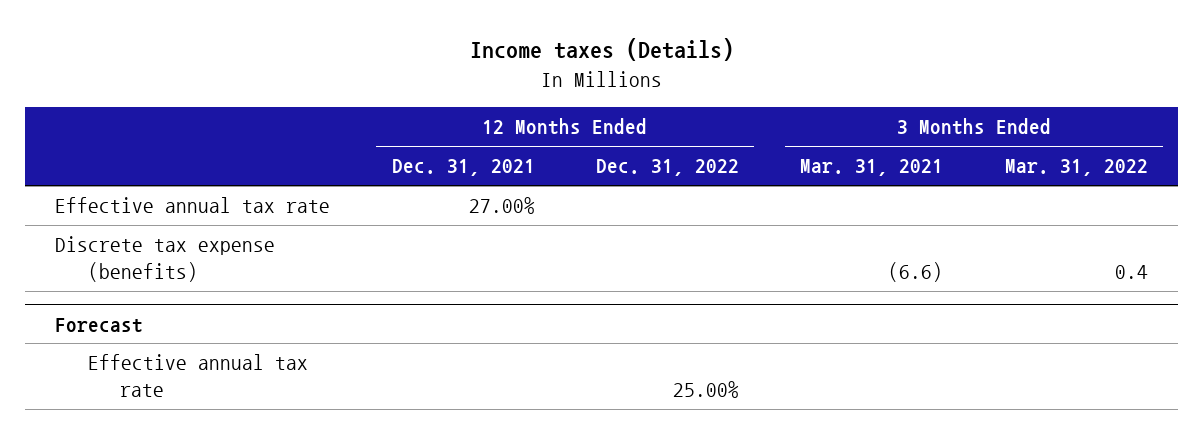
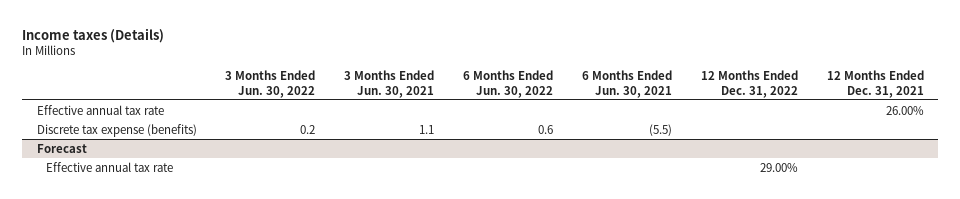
- | 12 Months Ended Dec. 31, 2021 | 12 Months Ended Dec. 31, 2022 | 3 Months Ended Mar. 31, 2021 | 3 Months Ended Mar. 31, 2022
+ | 3 Months Ended Jun. 30, 2022 | 3 Months Ended Jun. 30, 2021 | 6 Months Ended Jun. 30, 2022 | 6 Months Ended Jun. 30, 2021 | 12 Months Ended Dec. 31, 2022 | 12 Months Ended Dec. 31, 2021
- Effective annual tax rate | 27.00% | | |
+ Effective annual tax rate | | | | | | 26.00%
@ Forecast
- Effective annual tax rate | | 25.00% | |
+ Effective annual tax rate | | | | | 29.00% |

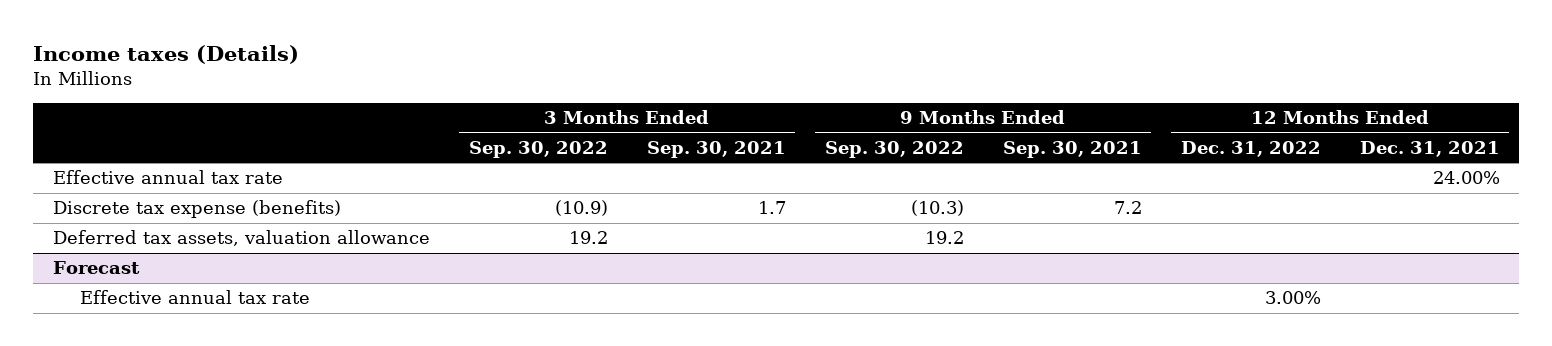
- | 3 Months Ended Jun. 30, 2022 | 3 Months Ended Jun. 30, 2021 | 6 Months Ended Jun. 30, 2022 | 6 Months Ended Jun. 30, 2021 | 12 Months Ended Dec. 31, 2022 | 12 Months Ended Dec. 31, 2021
+ | 3 Months Ended Sep. 30, 2022 | 3 Months Ended Sep. 30, 2021 | 9 Months Ended Sep. 30, 2022 | 9 Months Ended Sep. 30, 2021 | 12 Months Ended Dec. 31, 2022 | 12 Months Ended Dec. 31, 2021
- Effective annual tax rate | | | | | | 26.00%
+ Effective annual tax rate | | | | | | 24.00%
+ Deferred tax assets, valuation allowance | 19.2 | | 19.2 | | |
@ Forecast
- Effective annual tax rate | | | | | 29.00% |
+ Effective annual tax rate | | | | | 3.00% |

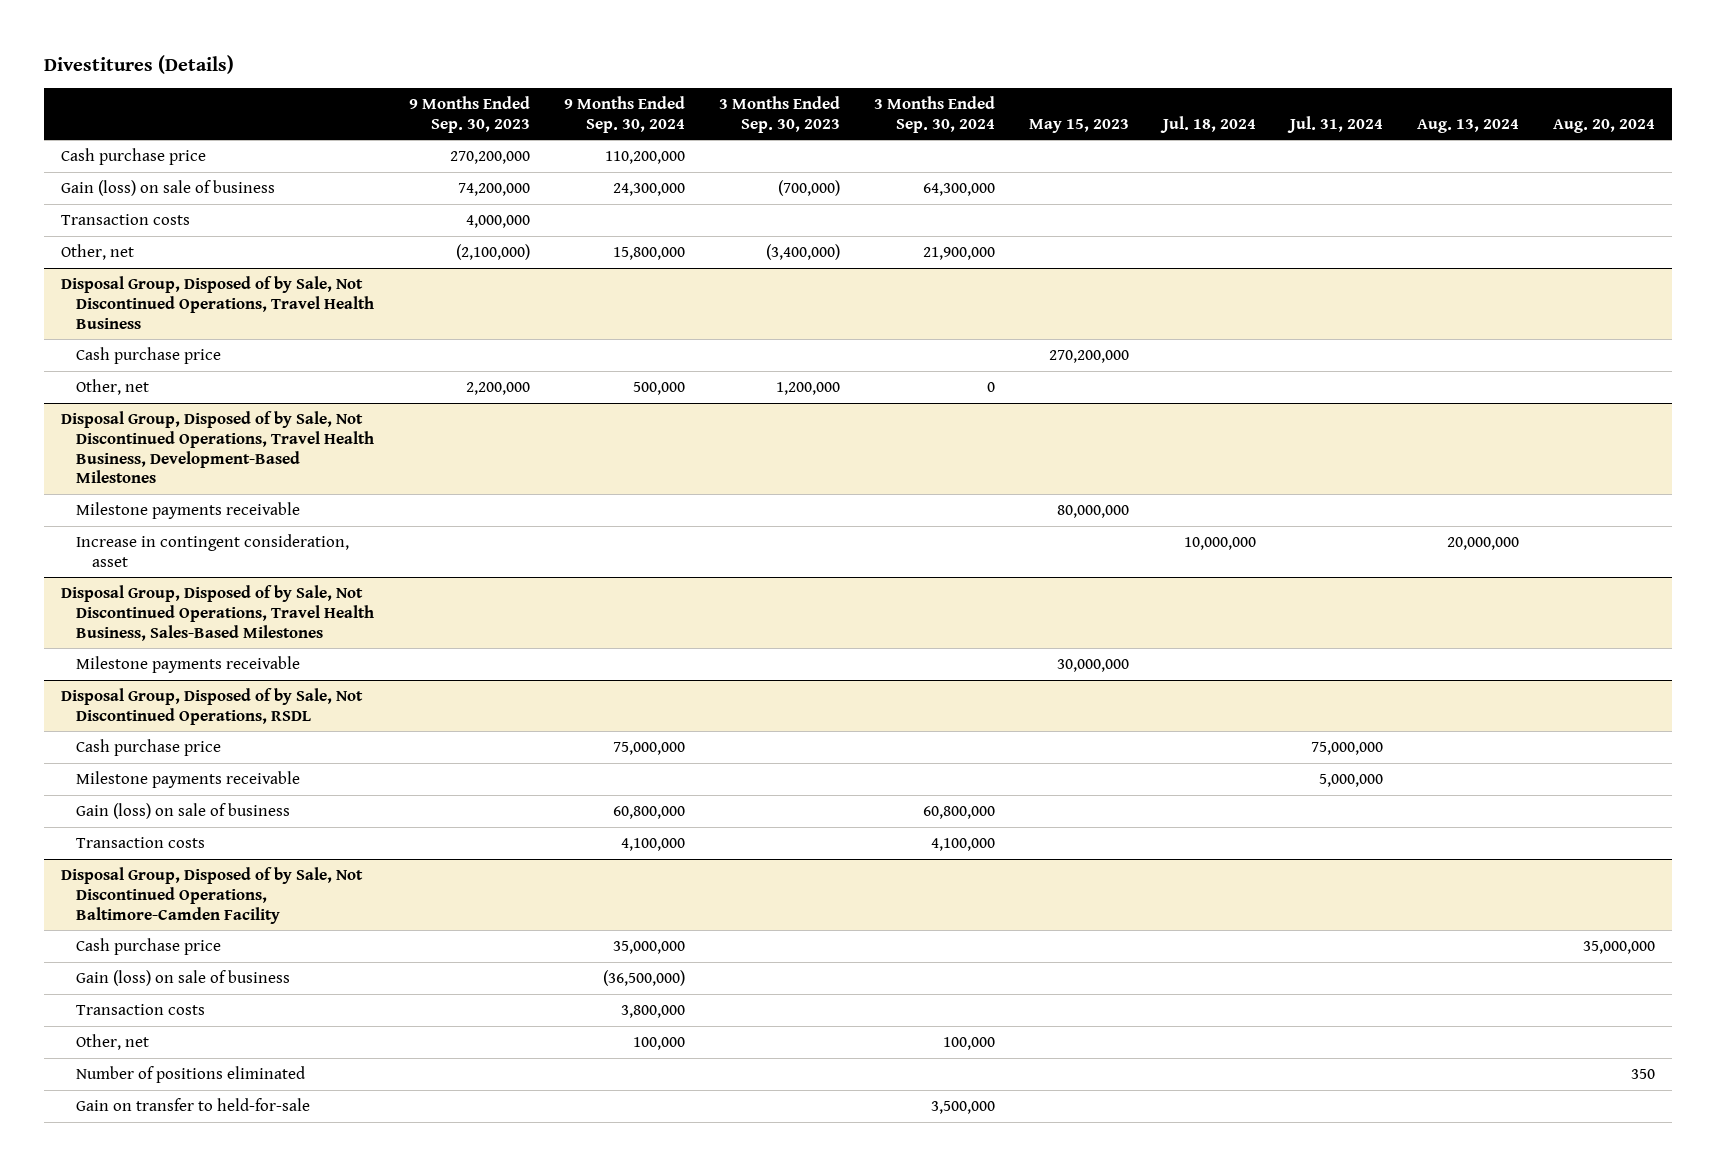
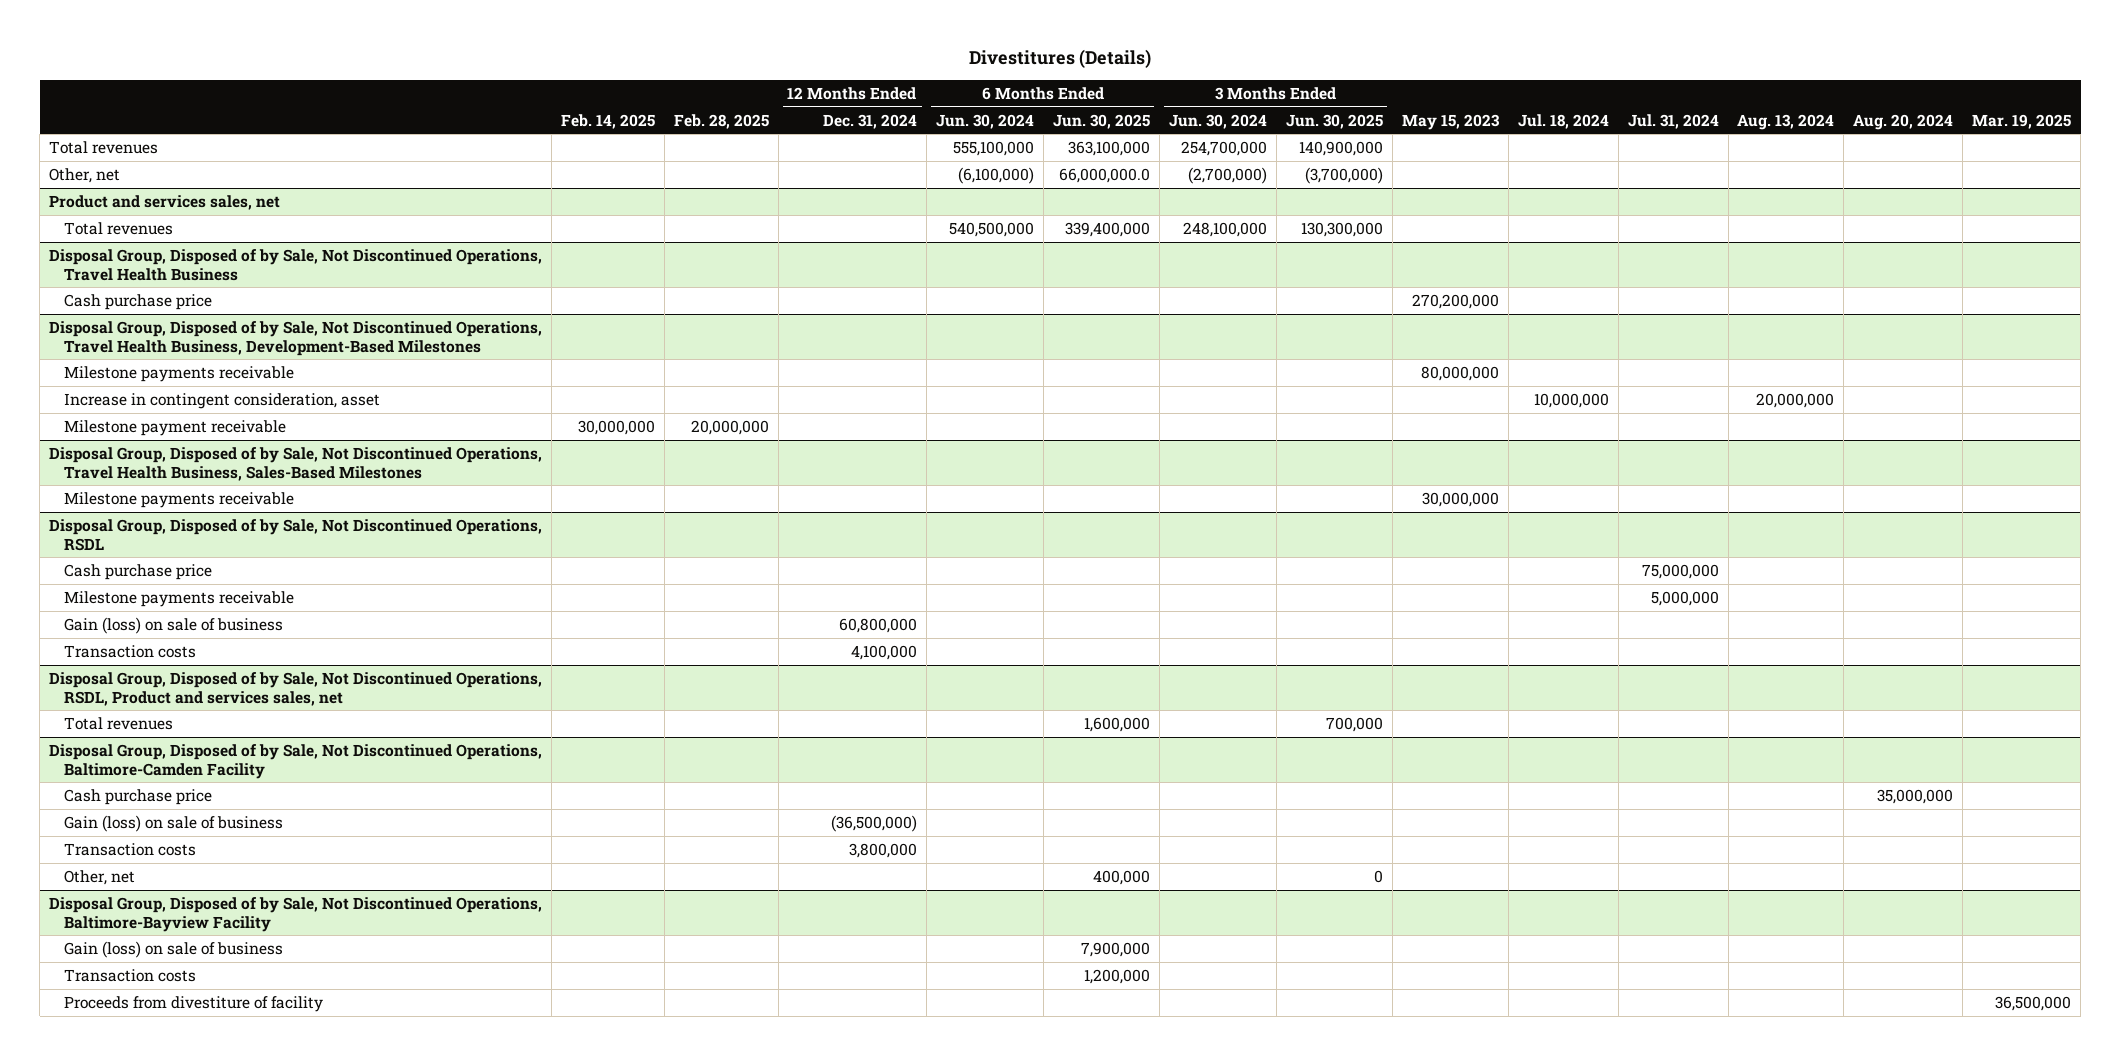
- | 9 Months Ended Sep. 30, 2023 | 9 Months Ended Sep. 30, 2024 | 3 Months Ended Sep. 30, 2023 | 3 Months Ended Sep. 30, 2024 | May 15, 2023 | Jul. 18, 2024 | Jul. 31, 2024 | Aug. 13, 2024 | Aug. 20, 2024
+ | Feb. 14, 2025 | Feb. 28, 2025 | 12 Months Ended Dec. 31, 2024 | 6 Months Ended Jun. 30, 2024 | 6 Months Ended Jun. 30, 2025 | 3 Months Ended Jun. 30, 2024 | 3 Months Ended Jun. 30, 2025 | May 15, 2023 | Jul. 18, 2024 | Jul. 31, 2024 | Aug. 13, 2024 | Aug. 20, 2024 | Mar. 19, 2025
- Cash purchase price | 270,200,000 | 110,200,000 | | | | | | |
- Gain (loss) on sale of business | 74,200,000 | 24,300,000 | (700,000) | 64,300,000 | | | | |
- Transaction costs | 4,000,000 | | | | | | | |
+ Total revenues | | | | 555,100,000 | 363,100,000 | 254,700,000 | 140,900,000 | | | | | |
+ Product and services sales, net
+ Total revenues | | | | 540,500,000 | 339,400,000 | 248,100,000 | 130,300,000 | | | | | |
@ Disposal Group, Disposed of by Sale, Not Discontinued Operations, Travel Health Business
- Other, net | 2,200,000 | 500,000 | 1,200,000 | 0 | | | | |
@ Disposal Group, Disposed of by Sale, Not Discontinued Operations, Travel Health Business, Development-Based Milestones
+ Milestone payment receivable | 30,000,000 | 20,000,000 | | | | | | | | | | |
+ Disposal Group, Disposed of by Sale, Not Discontinued Operations, RSDL, Product and services sales, net
+ Total revenues | | | | | 1,600,000 | | 700,000 | | | | | |
@ Disposal Group, Disposed of by Sale, Not Discontinued Operations, Baltimore-Camden Facility
- Number of positions eliminated | | | | | | | | | 350
- Gain on transfer to held-for-sale | | | | 3,500,000 | | | | |
+ Disposal Group, Disposed of by Sale, Not Discontinued Operations, Baltimore-Bayview Facility
+ Gain (loss) on sale of business | | | | | 7,900,000 | | | | | | | |
+ Transaction costs | | | | | 1,200,000 | | | | | | | |
+ Proceeds from divestiture of facility | | | | | | | | | | | | | 36,500,000

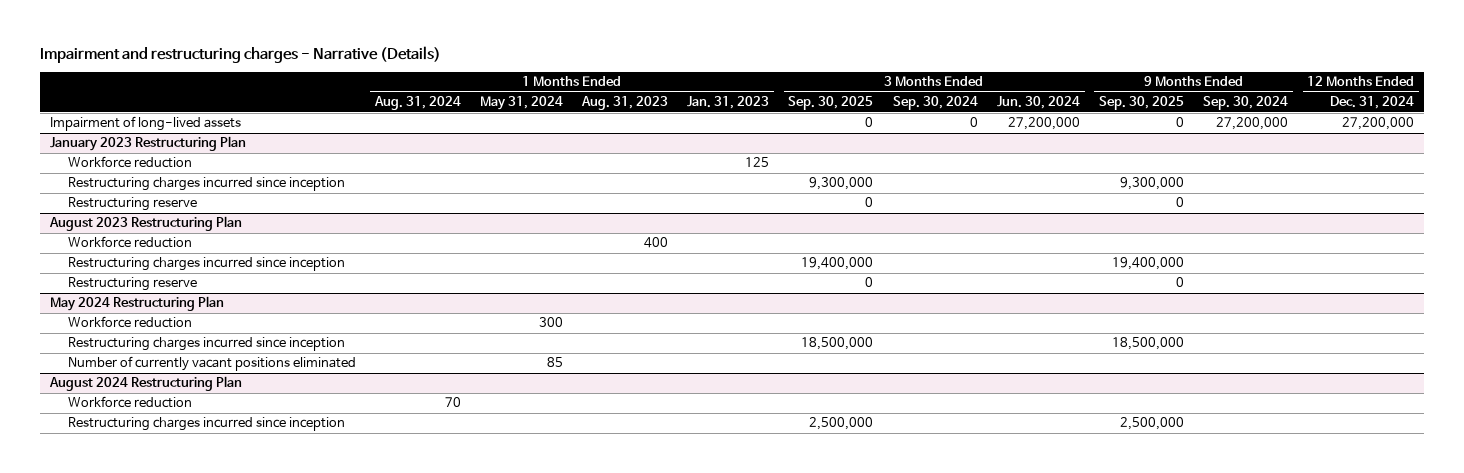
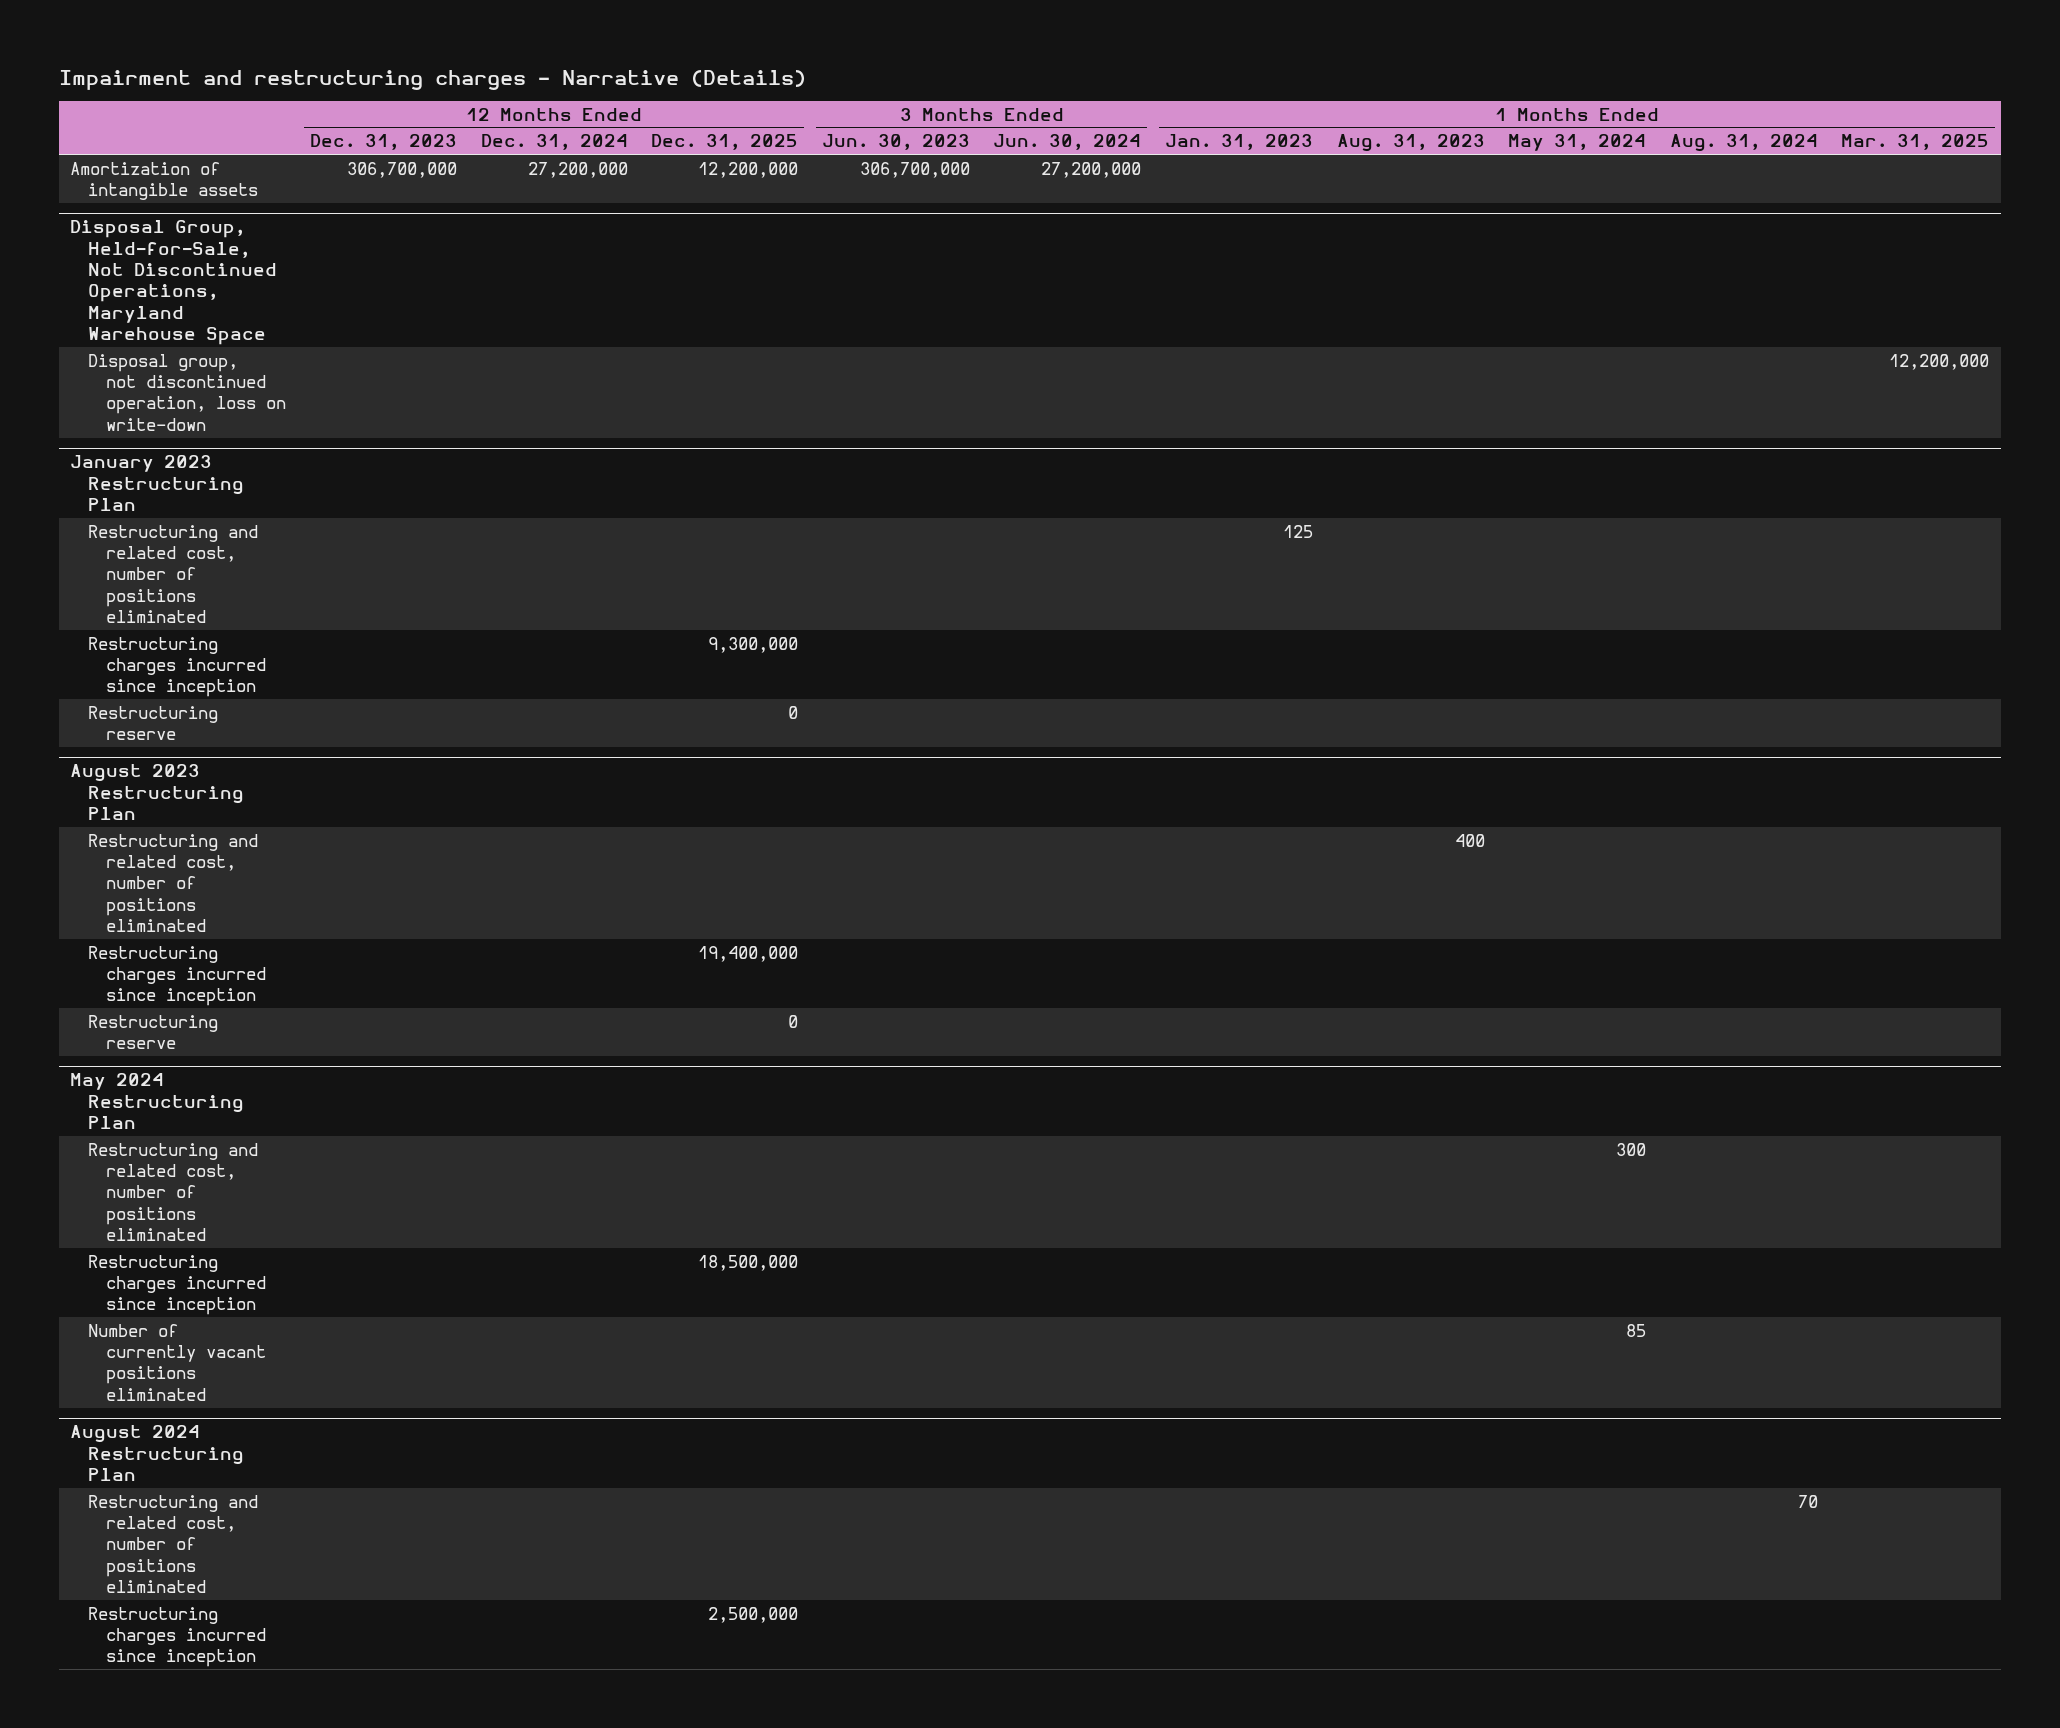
- | 1 Months Ended Aug. 31, 2024 | 1 Months Ended May 31, 2024 | 1 Months Ended Aug. 31, 2023 | 1 Months Ended Jan. 31, 2023 | 3 Months Ended Sep. 30, 2025 | 3 Months Ended Sep. 30, 2024 | 3 Months Ended Jun. 30, 2024 | 9 Months Ended Sep. 30, 2025 | 9 Months Ended Sep. 30, 2024 | 12 Months Ended Dec. 31, 2024
+ | 12 Months Ended Dec. 31, 2023 | 12 Months Ended Dec. 31, 2024 | 12 Months Ended Dec. 31, 2025 | 3 Months Ended Jun. 30, 2023 | 3 Months Ended Jun. 30, 2024 | 1 Months Ended Jan. 31, 2023 | 1 Months Ended Aug. 31, 2023 | 1 Months Ended May 31, 2024 | 1 Months Ended Aug. 31, 2024 | 1 Months Ended Mar. 31, 2025
- Impairment of long-lived assets | | | | | 0 | 0 | 27,200,000 | 0 | 27,200,000 | 27,200,000
+ Amortization of intangible assets | 306,700,000 | 27,200,000 | 12,200,000 | 306,700,000 | 27,200,000 | | | | |
+ Disposal Group, Held-for-Sale, Not Discontinued Operations, Maryland Warehouse Space
+ Disposal group, not discontinued operation, loss on write-down | | | | | | | | | | 12,200,000
@ January 2023 Restructuring Plan
- Workforce reduction | | | | 125 | | | | | |
+ Restructuring and related cost, number of positions eliminated | | | | | | 125 | | | |
@ August 2023 Restructuring Plan
- Workforce reduction | | | 400 | | | | | | |
+ Restructuring and related cost, number of positions eliminated | | | | | | | 400 | | |
@ May 2024 Restructuring Plan
- Workforce reduction | | 300 | | | | | | | |
+ Restructuring and related cost, number of positions eliminated | | | | | | | | 300 | |
@ August 2024 Restructuring Plan
- Workforce reduction | 70 | | | | | | | | |
+ Restructuring and related cost, number of positions eliminated | | | | | | | | | 70 |

